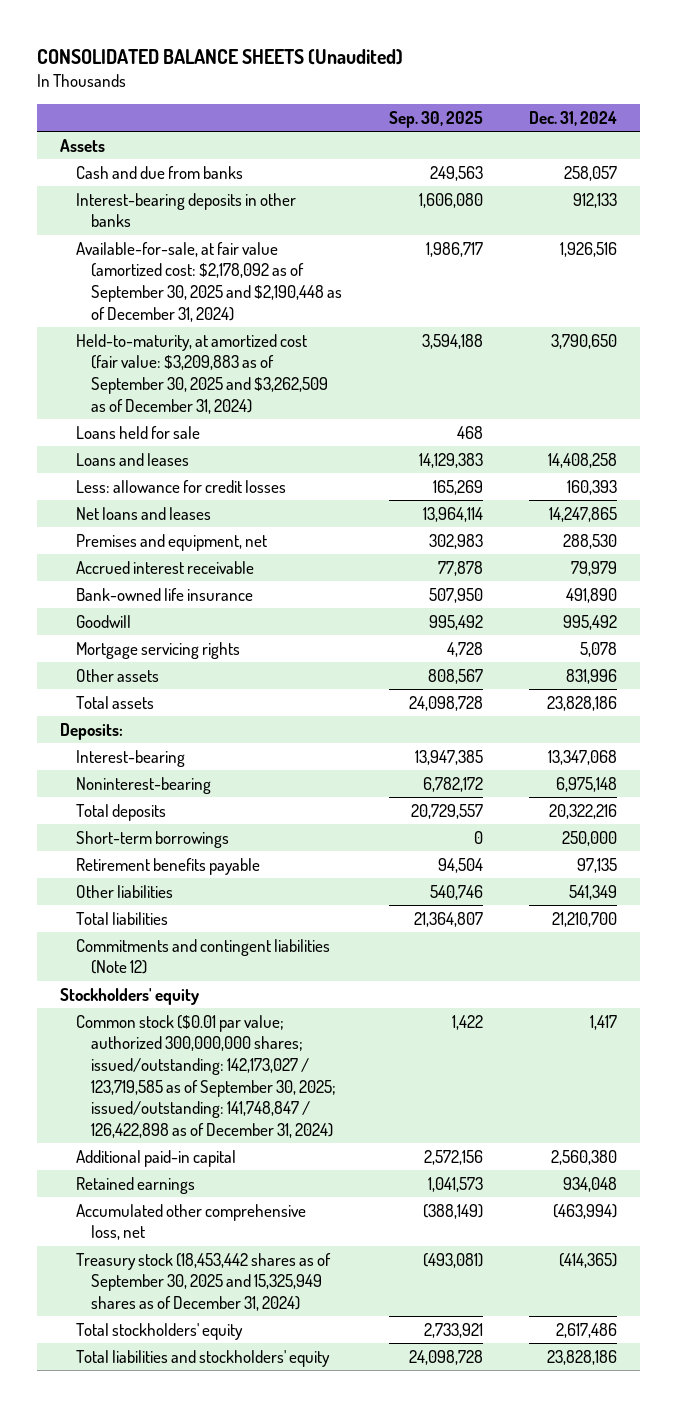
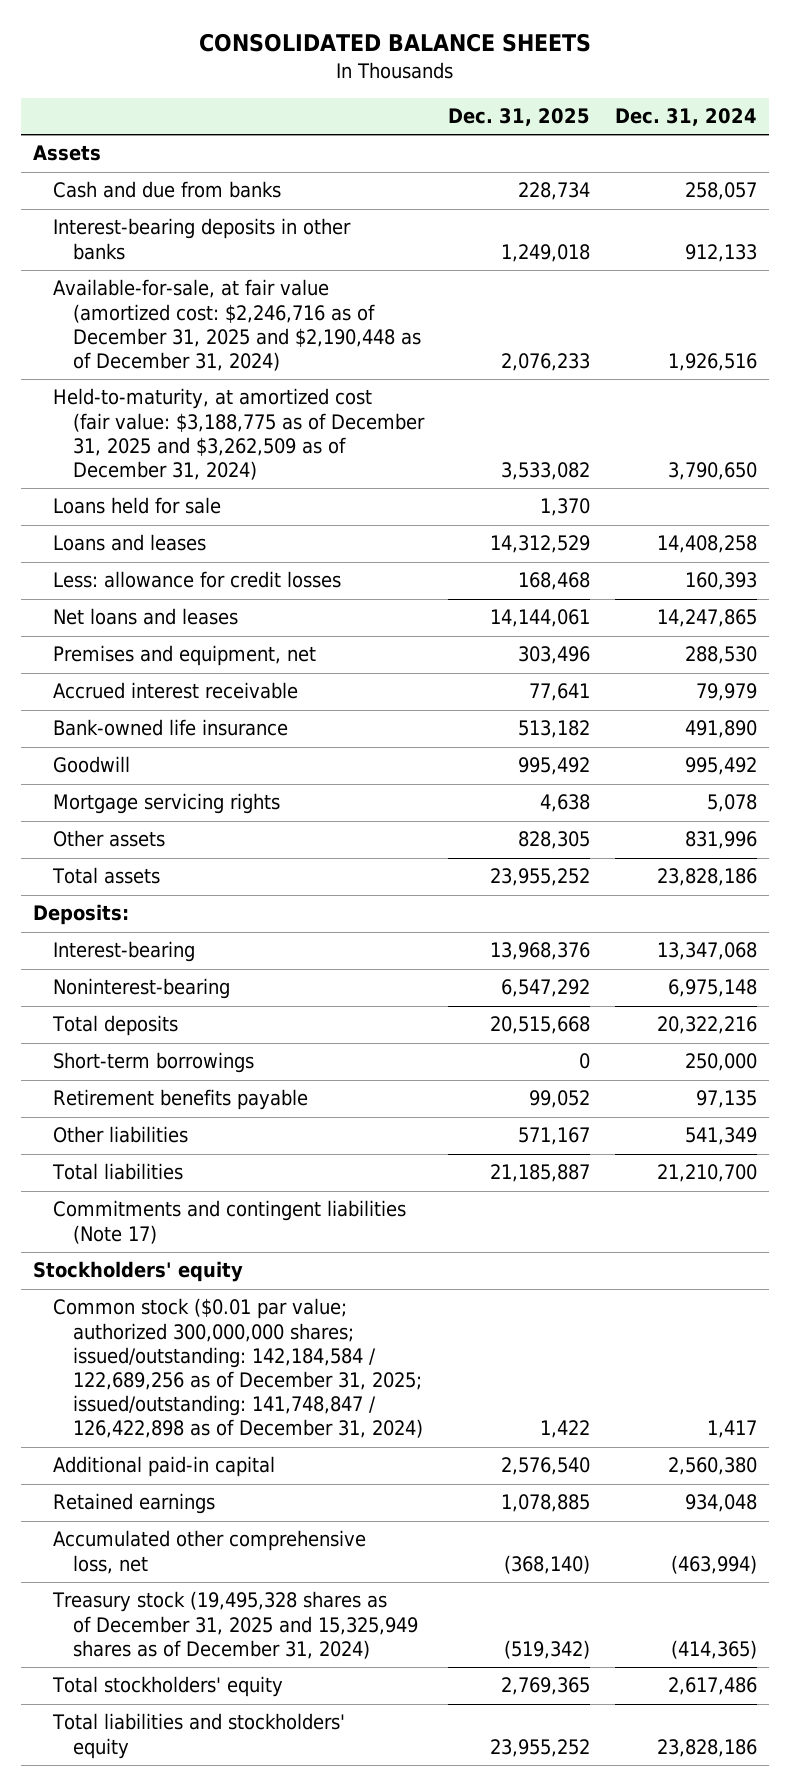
- CONSOLIDATED BALANCE SHEETS (Unaudited)
+ CONSOLIDATED BALANCE SHEETS
- | Sep. 30, 2025 | Dec. 31, 2024
+ | Dec. 31, 2025 | Dec. 31, 2024
- Available-for-sale, at fair value (amortized cost: $2,178,092 as of September 30, 2025 and $2,190,448 as of December 31, 2024) | 1,986,717 | 1,926,516
- Held-to-maturity, at amortized cost (fair value: $3,209,883 as of September 30, 2025 and $3,262,509 as of December 31, 2024) | 3,594,188 | 3,790,650
+ Available-for-sale, at fair value (amortized cost: $2,246,716 as of December 31, 2025 and $2,190,448 as of December 31, 2024) | 2,076,233 | 1,926,516
+ Held-to-maturity, at amortized cost (fair value: $3,188,775 as of December 31, 2025 and $3,262,509 as of December 31, 2024) | 3,533,082 | 3,790,650
- Commitments and contingent liabilities (Note 12)
+ Commitments and contingent liabilities (Note 17)
- Common stock ($0.01 par value; authorized 300,000,000 shares; issued/outstanding: 142,173,027 / 123,719,585 as of September 30, 2025; issued/outstanding: 141,748,847 / 126,422,898 as of December 31, 2024) | 1,422 | 1,417
+ Common stock ($0.01 par value; authorized 300,000,000 shares; issued/outstanding: 142,184,584 / 122,689,256 as of December 31, 2025; issued/outstanding: 141,748,847 / 126,422,898 as of December 31, 2024) | 1,422 | 1,417
- Treasury stock (18,453,442 shares as of September 30, 2025 and 15,325,949 shares as of December 31, 2024) | (493,081) | (414,365)
+ Treasury stock (19,495,328 shares as of December 31, 2025 and 15,325,949 shares as of December 31, 2024) | (519,342) | (414,365)

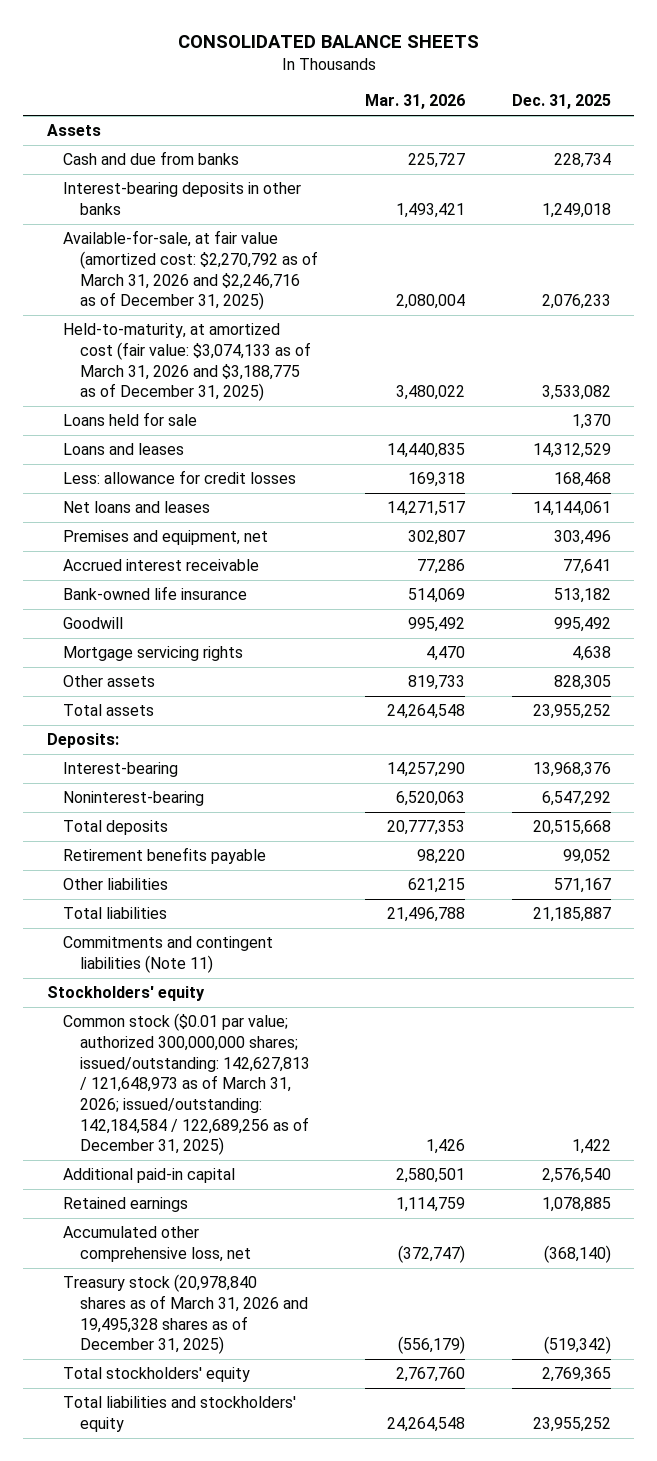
- | Dec. 31, 2025 | Dec. 31, 2024
+ | Mar. 31, 2026 | Dec. 31, 2025
- Available-for-sale, at fair value (amortized cost: $2,246,716 as of December 31, 2025 and $2,190,448 as of December 31, 2024) | 2,076,233 | 1,926,516
- Held-to-maturity, at amortized cost (fair value: $3,188,775 as of December 31, 2025 and $3,262,509 as of December 31, 2024) | 3,533,082 | 3,790,650
+ Available-for-sale, at fair value (amortized cost: $2,270,792 as of March 31, 2026 and $2,246,716 as of December 31, 2025) | 2,080,004 | 2,076,233
+ Held-to-maturity, at amortized cost (fair value: $3,074,133 as of March 31, 2026 and $3,188,775 as of December 31, 2025) | 3,480,022 | 3,533,082
- Short-term borrowings | 0 | 250,000
- Commitments and contingent liabilities (Note 17)
+ Commitments and contingent liabilities (Note 11)
- Common stock ($0.01 par value; authorized 300,000,000 shares; issued/outstanding: 142,184,584 / 122,689,256 as of December 31, 2025; issued/outstanding: 141,748,847 / 126,422,898 as of December 31, 2024) | 1,422 | 1,417
+ Common stock ($0.01 par value; authorized 300,000,000 shares; issued/outstanding: 142,627,813 / 121,648,973 as of March 31, 2026; issued/outstanding: 142,184,584 / 122,689,256 as of December 31, 2025) | 1,426 | 1,422
- Treasury stock (19,495,328 shares as of December 31, 2025 and 15,325,949 shares as of December 31, 2024) | (519,342) | (414,365)
+ Treasury stock (20,978,840 shares as of March 31, 2026 and 19,495,328 shares as of December 31, 2025) | (556,179) | (519,342)

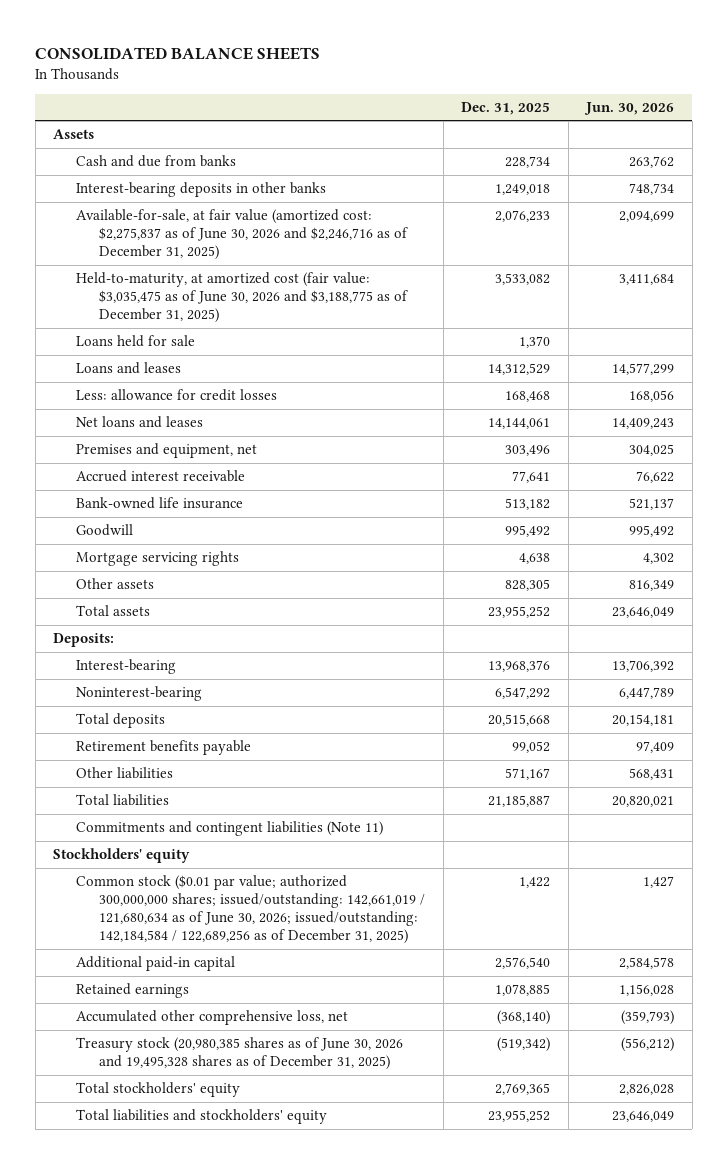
- | Mar. 31, 2026 | Dec. 31, 2025
+ | Dec. 31, 2025 | Jun. 30, 2026
- Available-for-sale, at fair value (amortized cost: $2,270,792 as of March 31, 2026 and $2,246,716 as of December 31, 2025) | 2,080,004 | 2,076,233
- Held-to-maturity, at amortized cost (fair value: $3,074,133 as of March 31, 2026 and $3,188,775 as of December 31, 2025) | 3,480,022 | 3,533,082
+ Available-for-sale, at fair value (amortized cost: $2,275,837 as of June 30, 2026 and $2,246,716 as of December 31, 2025) | 2,076,233 | 2,094,699
+ Held-to-maturity, at amortized cost (fair value: $3,035,475 as of June 30, 2026 and $3,188,775 as of December 31, 2025) | 3,533,082 | 3,411,684
- Common stock ($0.01 par value; authorized 300,000,000 shares; issued/outstanding: 142,627,813 / 121,648,973 as of March 31, 2026; issued/outstanding: 142,184,584 / 122,689,256 as of December 31, 2025) | 1,426 | 1,422
+ Common stock ($0.01 par value; authorized 300,000,000 shares; issued/outstanding: 142,661,019 / 121,680,634 as of June 30, 2026; issued/outstanding: 142,184,584 / 122,689,256 as of December 31, 2025) | 1,422 | 1,427
- Treasury stock (20,978,840 shares as of March 31, 2026 and 19,495,328 shares as of December 31, 2025) | (556,179) | (519,342)
+ Treasury stock (20,980,385 shares as of June 30, 2026 and 19,495,328 shares as of December 31, 2025) | (519,342) | (556,212)

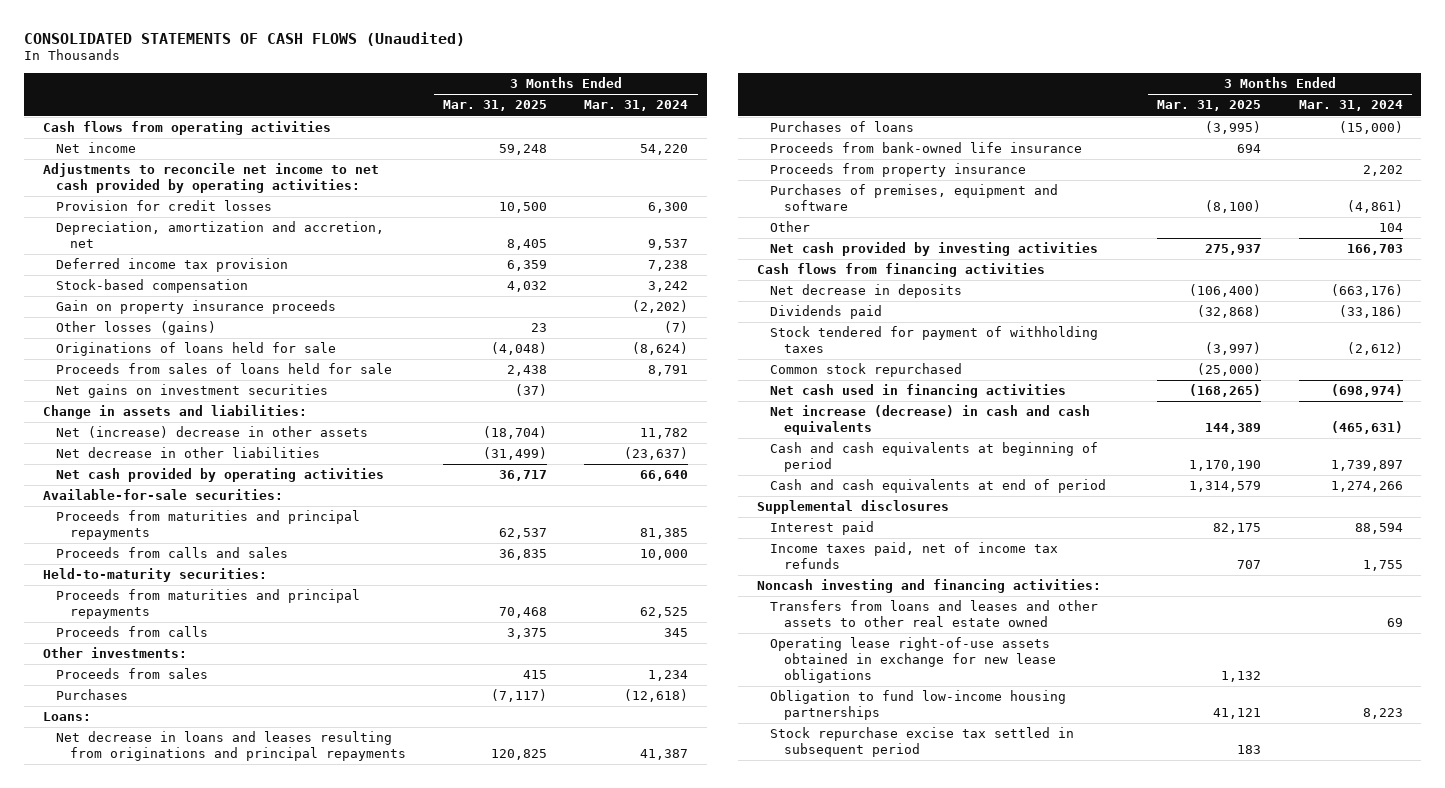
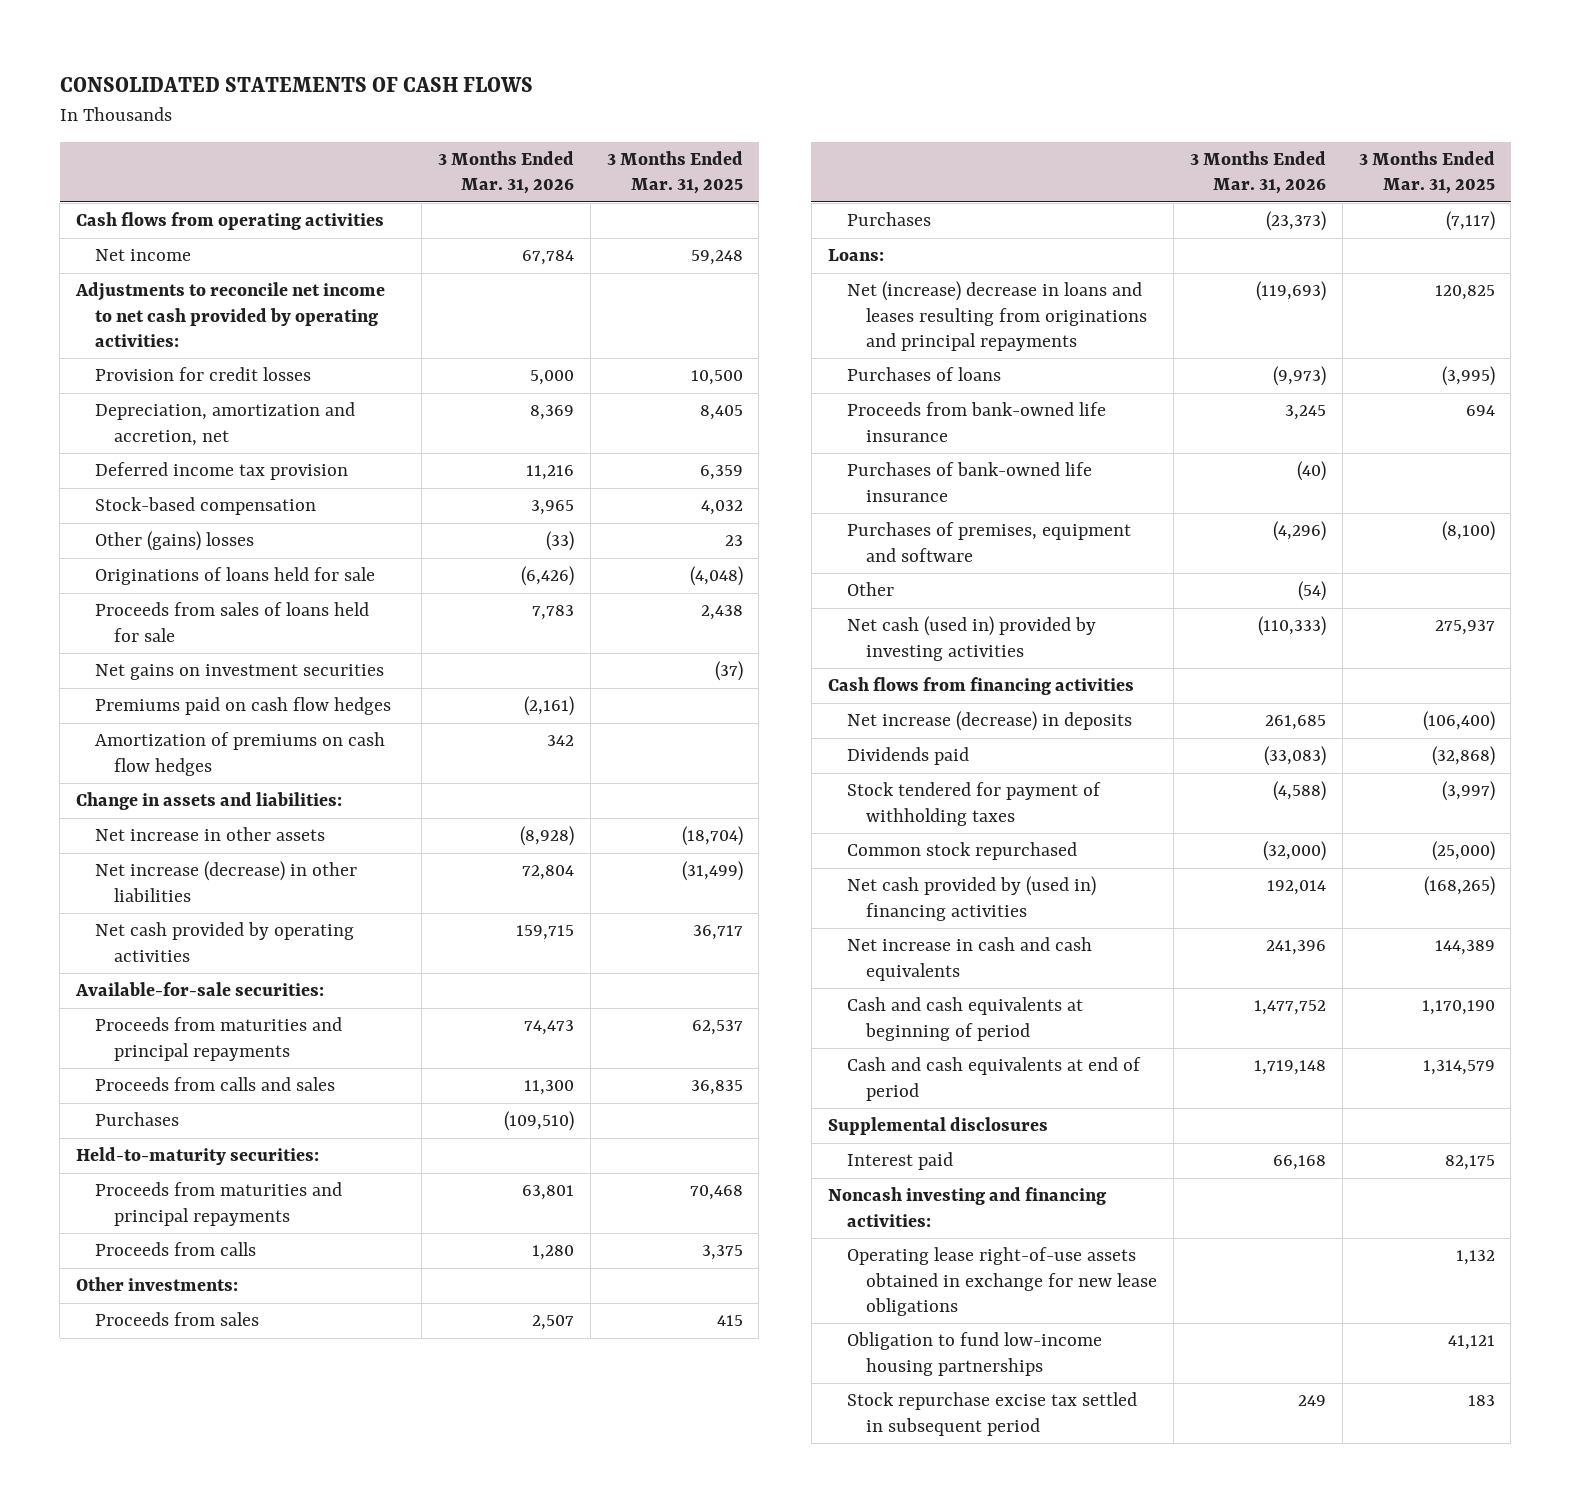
- CONSOLIDATED STATEMENTS OF CASH FLOWS (Unaudited)
+ CONSOLIDATED STATEMENTS OF CASH FLOWS
- | 3 Months Ended Mar. 31, 2025 | 3 Months Ended Mar. 31, 2024
+ | 3 Months Ended Mar. 31, 2026 | 3 Months Ended Mar. 31, 2025
- Gain on property insurance proceeds | | (2,202)
- Other losses (gains) | 23 | (7)
+ Other (gains) losses | (33) | 23
+ Premiums paid on cash flow hedges | (2,161) |
+ Amortization of premiums on cash flow hedges | 342 |
- Net (increase) decrease in other assets | (18,704) | 11,782
- Net decrease in other liabilities | (31,499) | (23,637)
+ Net increase in other assets | (8,928) | (18,704)
+ Net increase (decrease) in other liabilities | 72,804 | (31,499)
+ Purchases | (109,510) |
- Net decrease in loans and leases resulting from originations and principal repayments | 120,825 | 41,387
+ Net (increase) decrease in loans and leases resulting from originations and principal repayments | (119,693) | 120,825
- Proceeds from property insurance | | 2,202
+ Purchases of bank-owned life insurance | (40) |
- Net cash provided by investing activities | 275,937 | 166,703
+ Net cash (used in) provided by investing activities | (110,333) | 275,937
- Net decrease in deposits | (106,400) | (663,176)
+ Net increase (decrease) in deposits | 261,685 | (106,400)
- Net cash used in financing activities | (168,265) | (698,974)
- Net increase (decrease) in cash and cash equivalents | 144,389 | (465,631)
+ Net cash provided by (used in) financing activities | 192,014 | (168,265)
+ Net increase in cash and cash equivalents | 241,396 | 144,389
- Income taxes paid, net of income tax refunds | 707 | 1,755
- Transfers from loans and leases and other assets to other real estate owned | | 69

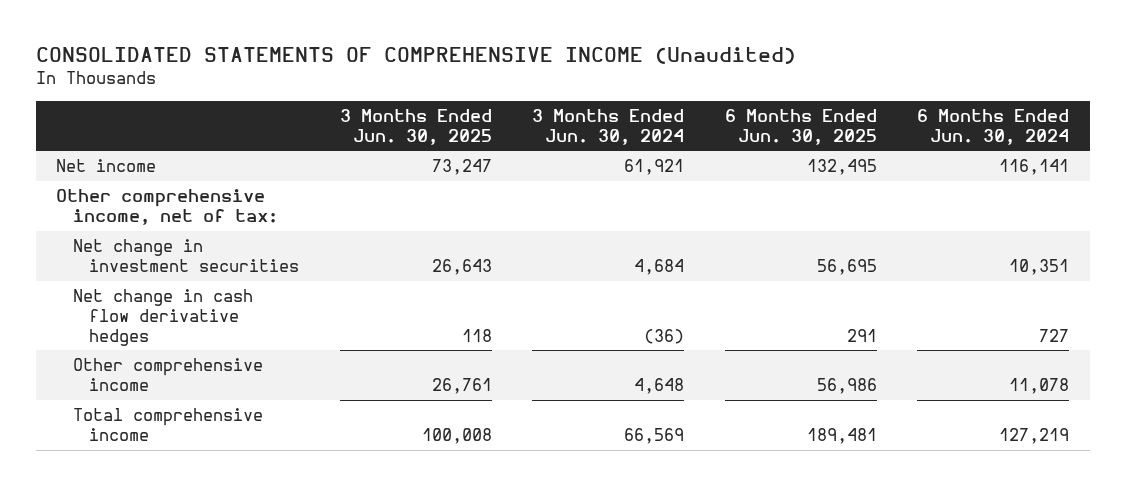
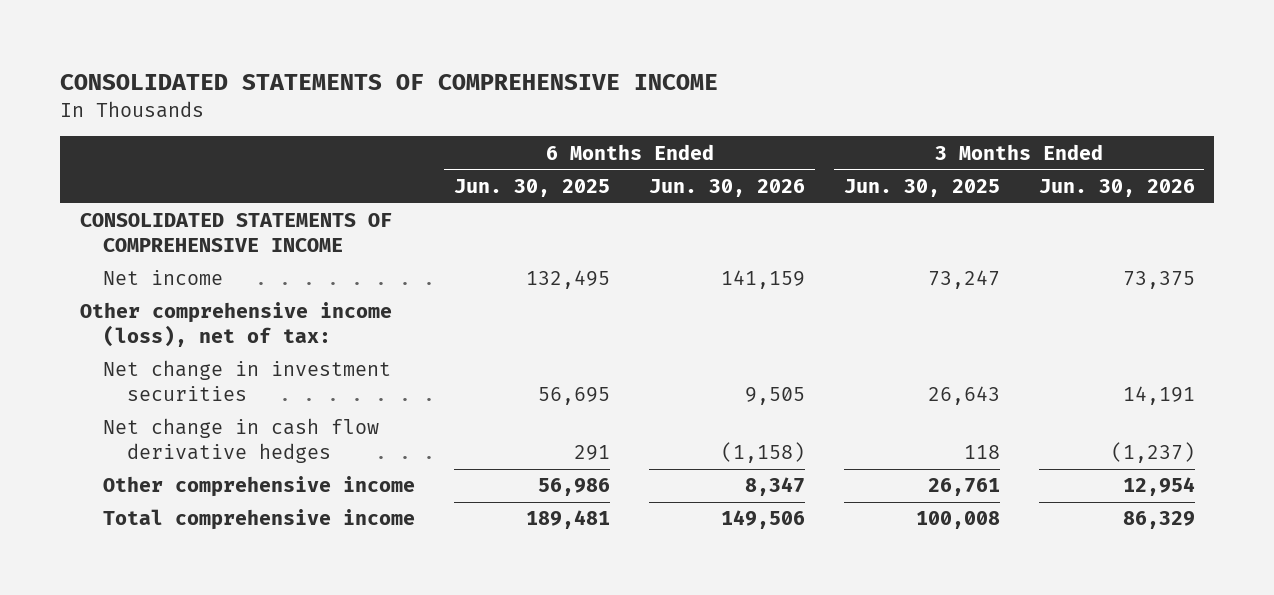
- CONSOLIDATED STATEMENTS OF COMPREHENSIVE INCOME (Unaudited)
+ CONSOLIDATED STATEMENTS OF COMPREHENSIVE INCOME
- | 3 Months Ended Jun. 30, 2025 | 3 Months Ended Jun. 30, 2024 | 6 Months Ended Jun. 30, 2025 | 6 Months Ended Jun. 30, 2024
+ | 6 Months Ended Jun. 30, 2025 | 6 Months Ended Jun. 30, 2026 | 3 Months Ended Jun. 30, 2025 | 3 Months Ended Jun. 30, 2026
+ CONSOLIDATED STATEMENTS OF COMPREHENSIVE INCOME
- Other comprehensive income, net of tax:
+ Other comprehensive income (loss), net of tax:

